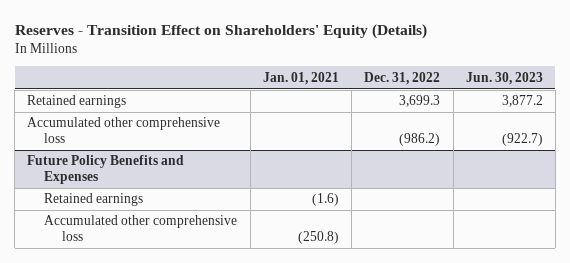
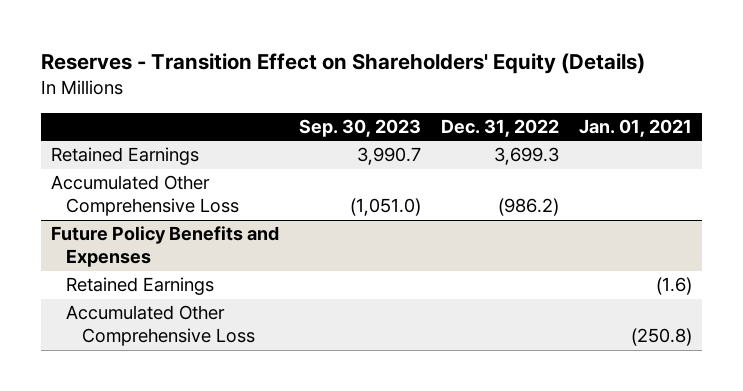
- | Jan. 01, 2021 | Dec. 31, 2022 | Jun. 30, 2023
+ | Sep. 30, 2023 | Dec. 31, 2022 | Jan. 01, 2021
- Retained earnings | | 3,699.3 | 3,877.2
- Accumulated other comprehensive loss | | (986.2) | (922.7)
+ Retained Earnings | 3,990.7 | 3,699.3 |
+ Accumulated Other Comprehensive Loss | (1,051.0) | (986.2) |
@ Future Policy Benefits and Expenses
- Retained earnings | (1.6) | |
- Accumulated other comprehensive loss | (250.8) | |
+ Retained Earnings | | | (1.6)
+ Accumulated Other Comprehensive Loss | | | (250.8)

